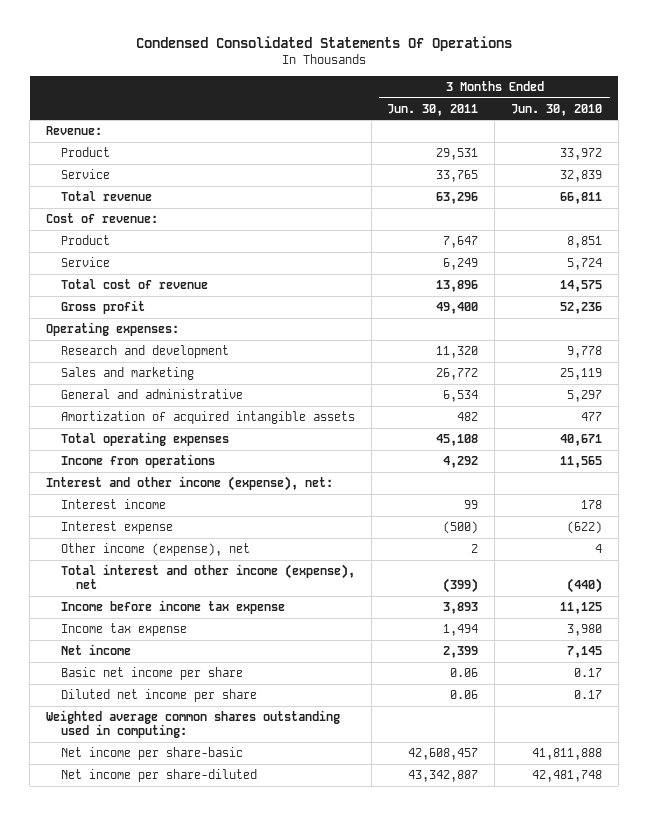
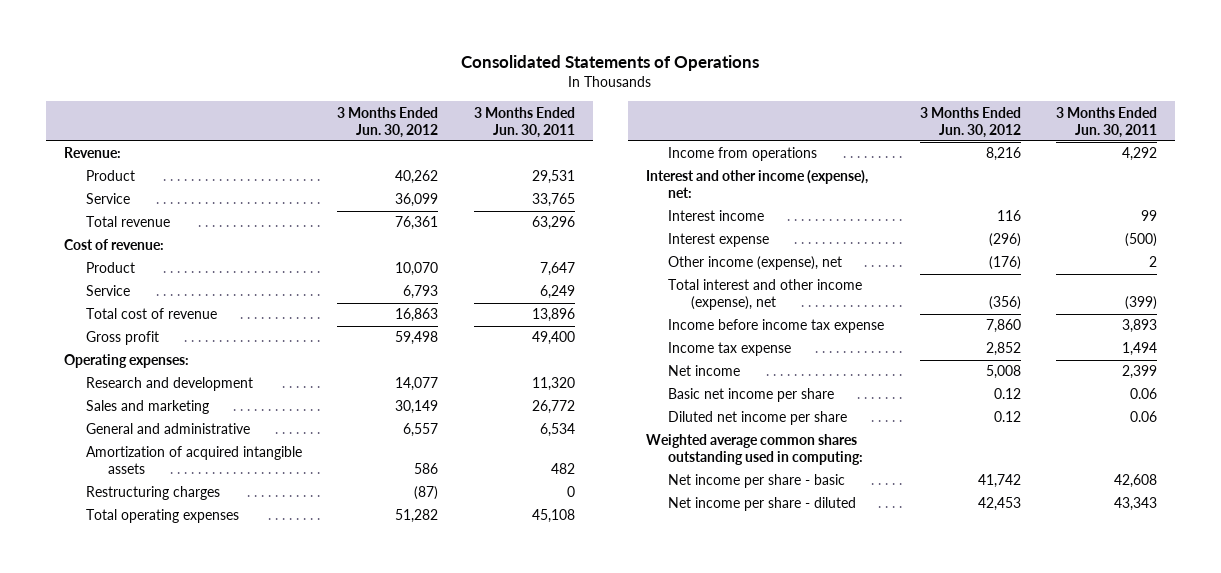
- Condensed Consolidated Statements Of Operations
+ Consolidated Statements of Operations
- | 3 Months Ended Jun. 30, 2011 | 3 Months Ended Jun. 30, 2010
+ | 3 Months Ended Jun. 30, 2012 | 3 Months Ended Jun. 30, 2011
+ Restructuring charges | (87) | 0
- Net income per share-basic | 42,608,457 | 41,811,888
- Net income per share-diluted | 43,342,887 | 42,481,748
+ Net income per share - basic | 41,742 | 42,608
+ Net income per share - diluted | 42,453 | 43,343

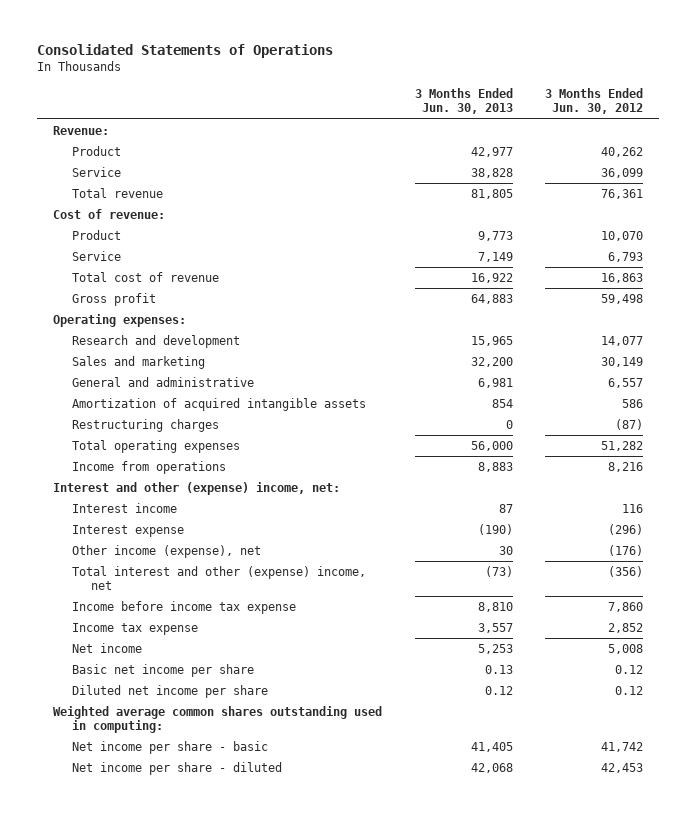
- | 3 Months Ended Jun. 30, 2012 | 3 Months Ended Jun. 30, 2011
+ | 3 Months Ended Jun. 30, 2013 | 3 Months Ended Jun. 30, 2012
- Interest and other income (expense), net:
+ Interest and other (expense) income, net:
- Total interest and other income (expense), net | (356) | (399)
+ Total interest and other (expense) income, net | (73) | (356)

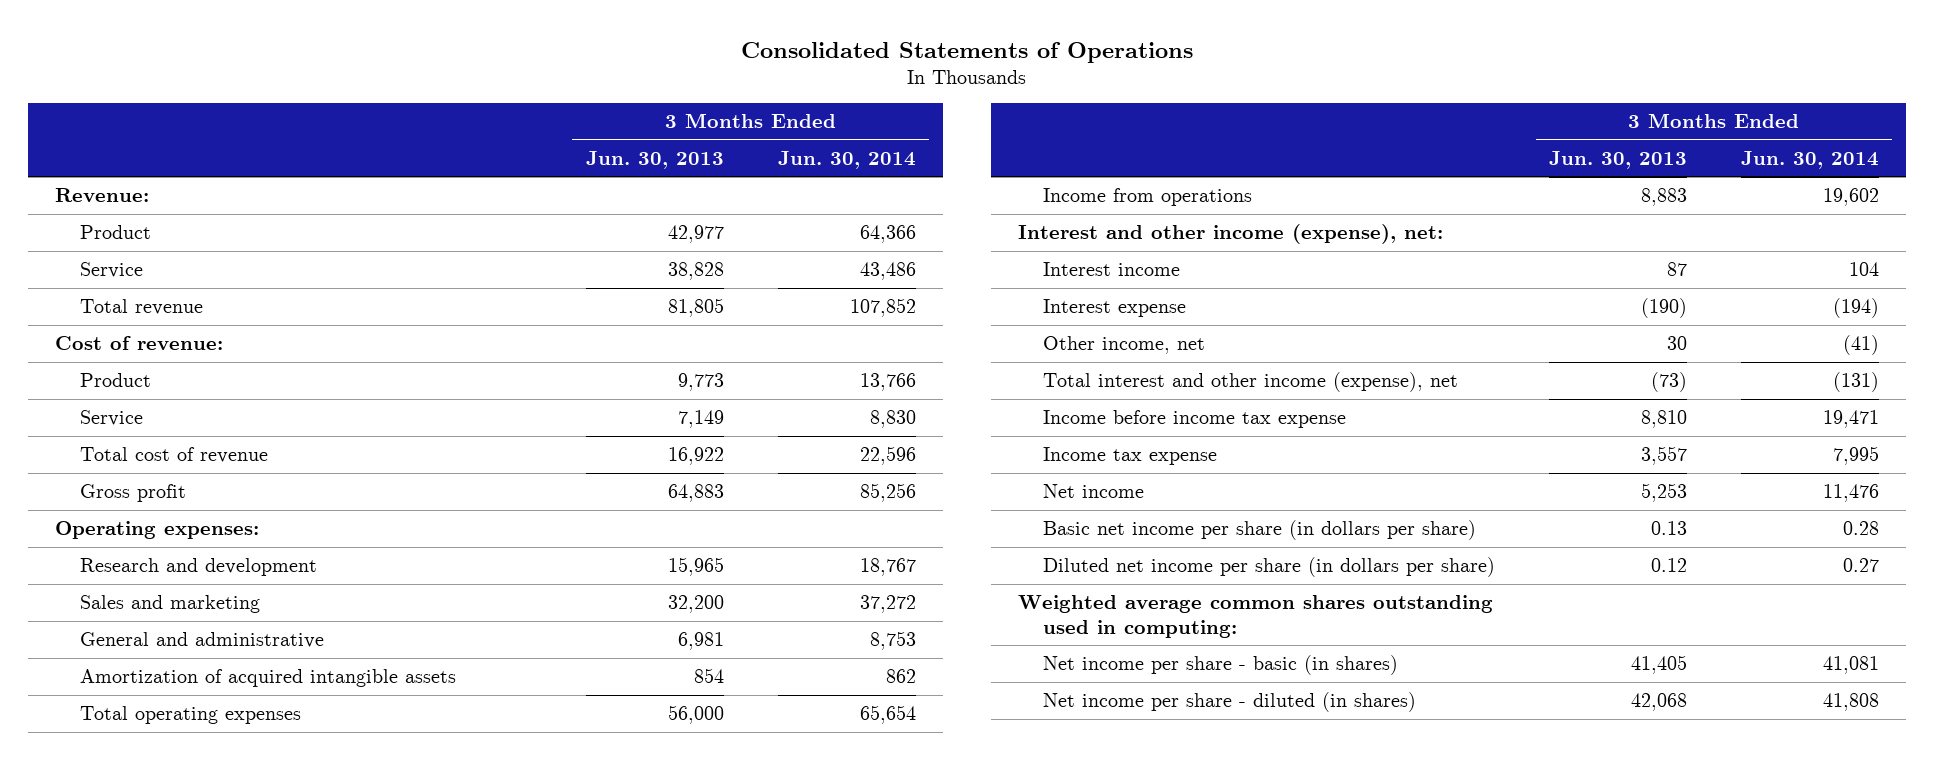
- | 3 Months Ended Jun. 30, 2013 | 3 Months Ended Jun. 30, 2012
+ | 3 Months Ended Jun. 30, 2013 | 3 Months Ended Jun. 30, 2014
- Restructuring charges | 0 | (87)
- Interest and other (expense) income, net:
+ Interest and other income (expense), net:
- Other income (expense), net | 30 | (176)
- Total interest and other (expense) income, net | (73) | (356)
+ Other income, net | 30 | (41)
+ Total interest and other income (expense), net | (73) | (131)
- Basic net income per share | 0.13 | 0.12
- Diluted net income per share | 0.12 | 0.12
+ Basic net income per share (in dollars per share) | 0.13 | 0.28
+ Diluted net income per share (in dollars per share) | 0.12 | 0.27
- Net income per share - basic | 41,405 | 41,742
- Net income per share - diluted | 42,068 | 42,453
+ Net income per share - basic (in shares) | 41,405 | 41,081
+ Net income per share - diluted (in shares) | 42,068 | 41,808

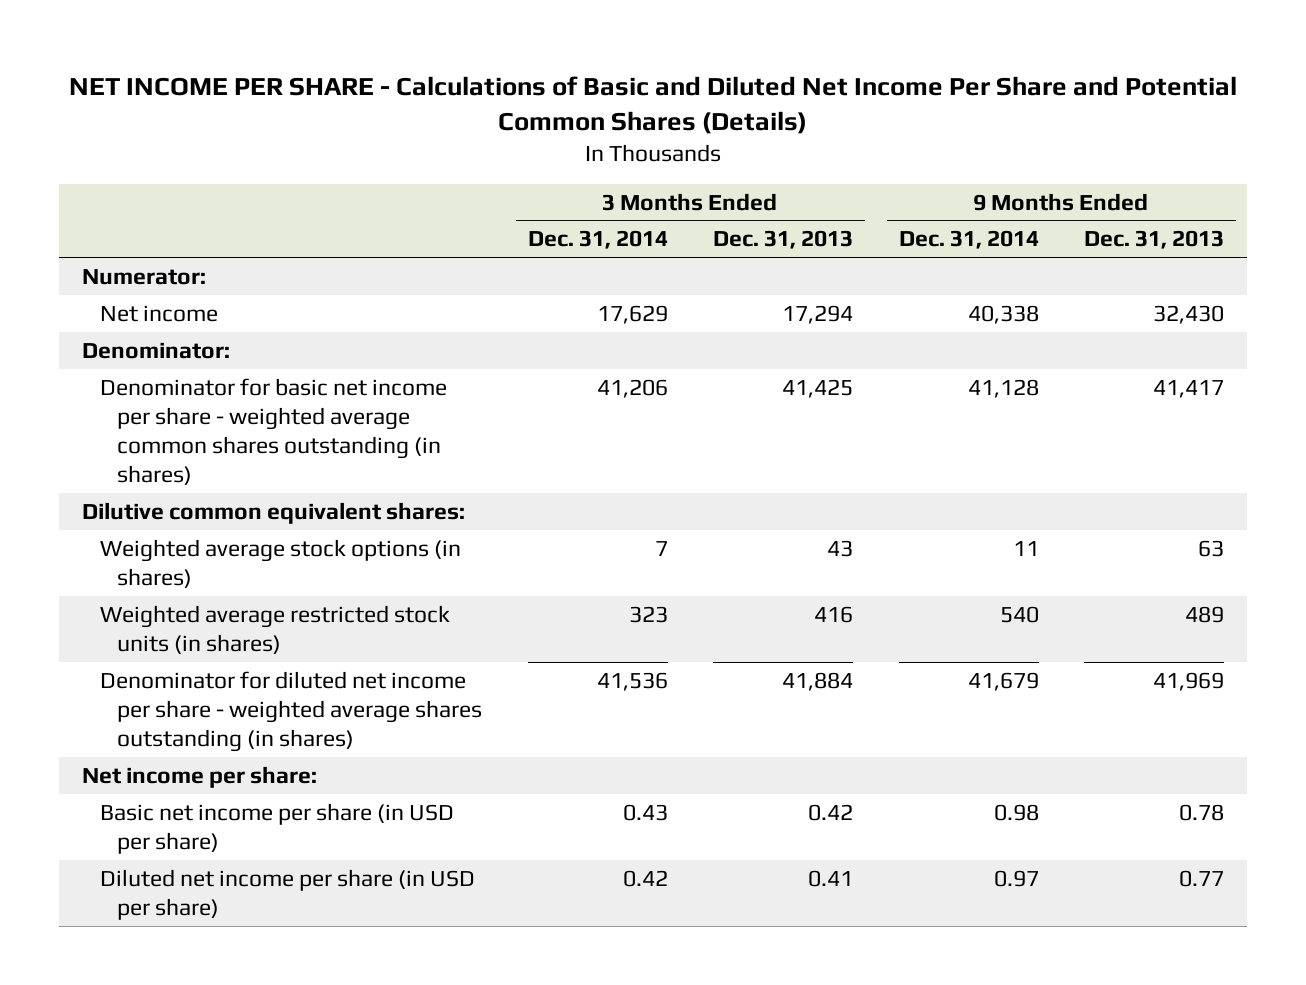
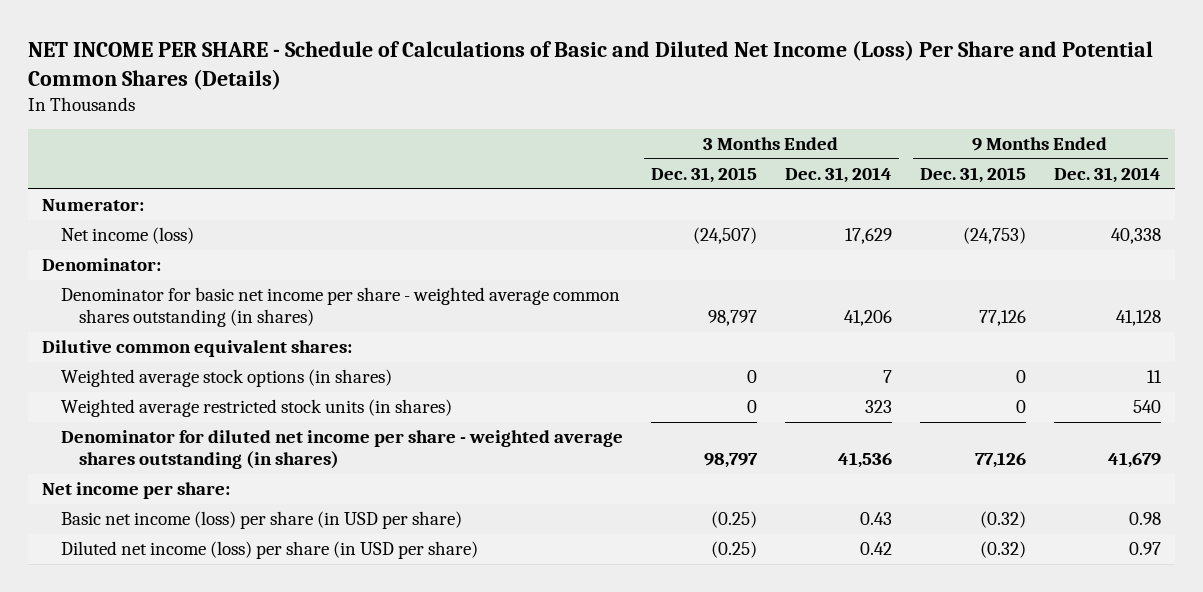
- NET INCOME PER SHARE - Calculations of Basic and Diluted Net Income Per Share and Potential Common Shares (Details)
+ NET INCOME PER SHARE - Schedule of Calculations of Basic and Diluted Net Income (Loss) Per Share and Potential Common Shares (Details)
- | 3 Months Ended Dec. 31, 2014 | 3 Months Ended Dec. 31, 2013 | 9 Months Ended Dec. 31, 2014 | 9 Months Ended Dec. 31, 2013
+ | 3 Months Ended Dec. 31, 2015 | 3 Months Ended Dec. 31, 2014 | 9 Months Ended Dec. 31, 2015 | 9 Months Ended Dec. 31, 2014
- Net income | 17,629 | 17,294 | 40,338 | 32,430
+ Net income (loss) | (24,507) | 17,629 | (24,753) | 40,338
- Basic net income per share (in USD per share) | 0.43 | 0.42 | 0.98 | 0.78
- Diluted net income per share (in USD per share) | 0.42 | 0.41 | 0.97 | 0.77
+ Basic net income (loss) per share (in USD per share) | (0.25) | 0.43 | (0.32) | 0.98
+ Diluted net income (loss) per share (in USD per share) | (0.25) | 0.42 | (0.32) | 0.97

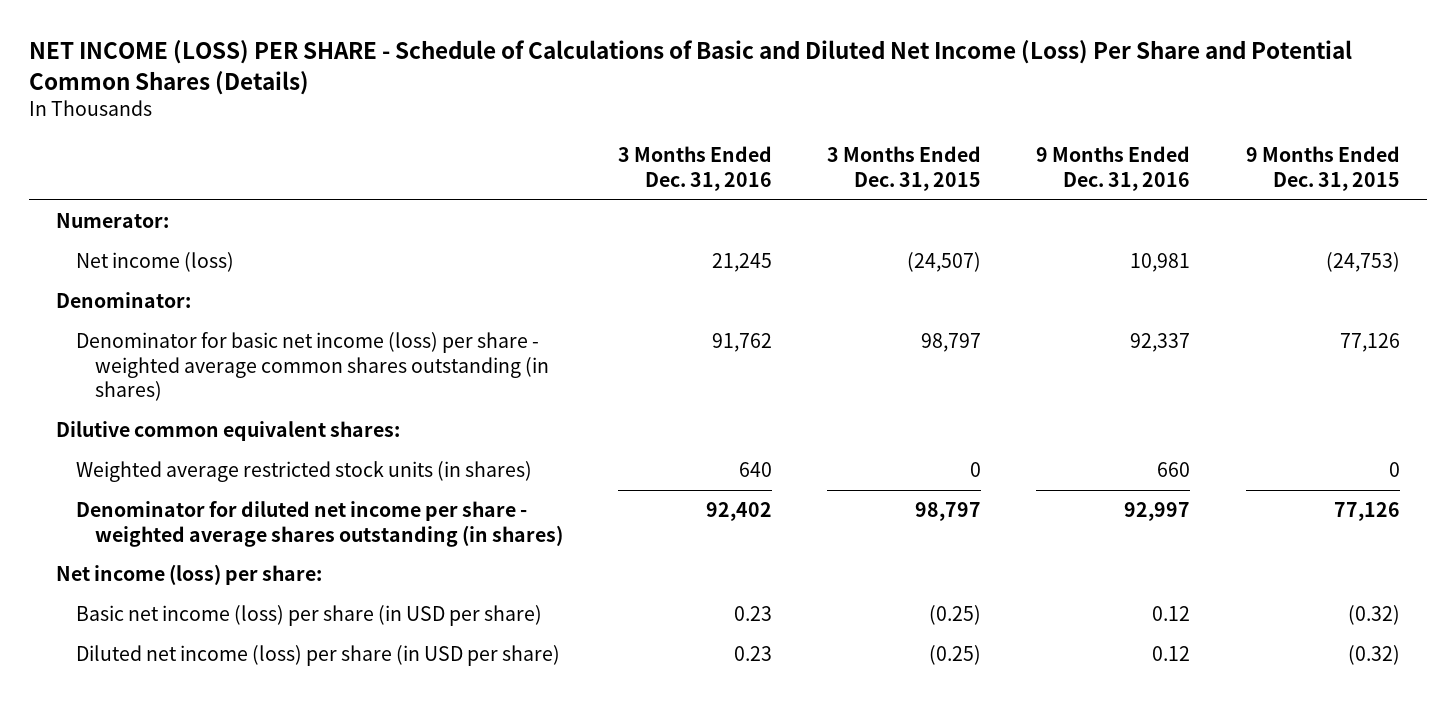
- NET INCOME PER SHARE - Schedule of Calculations of Basic and Diluted Net Income (Loss) Per Share and Potential Common Shares (Details)
+ NET INCOME (LOSS) PER SHARE - Schedule of Calculations of Basic and Diluted Net Income (Loss) Per Share and Potential Common Shares (Details)
- | 3 Months Ended Dec. 31, 2015 | 3 Months Ended Dec. 31, 2014 | 9 Months Ended Dec. 31, 2015 | 9 Months Ended Dec. 31, 2014
+ | 3 Months Ended Dec. 31, 2016 | 3 Months Ended Dec. 31, 2015 | 9 Months Ended Dec. 31, 2016 | 9 Months Ended Dec. 31, 2015
- Denominator for basic net income per share - weighted average common shares outstanding (in shares) | 98,797 | 41,206 | 77,126 | 41,128
+ Denominator for basic net income (loss) per share - weighted average common shares outstanding (in shares) | 91,762 | 98,797 | 92,337 | 77,126
- Weighted average stock options (in shares) | 0 | 7 | 0 | 11
- Net income per share:
+ Net income (loss) per share:

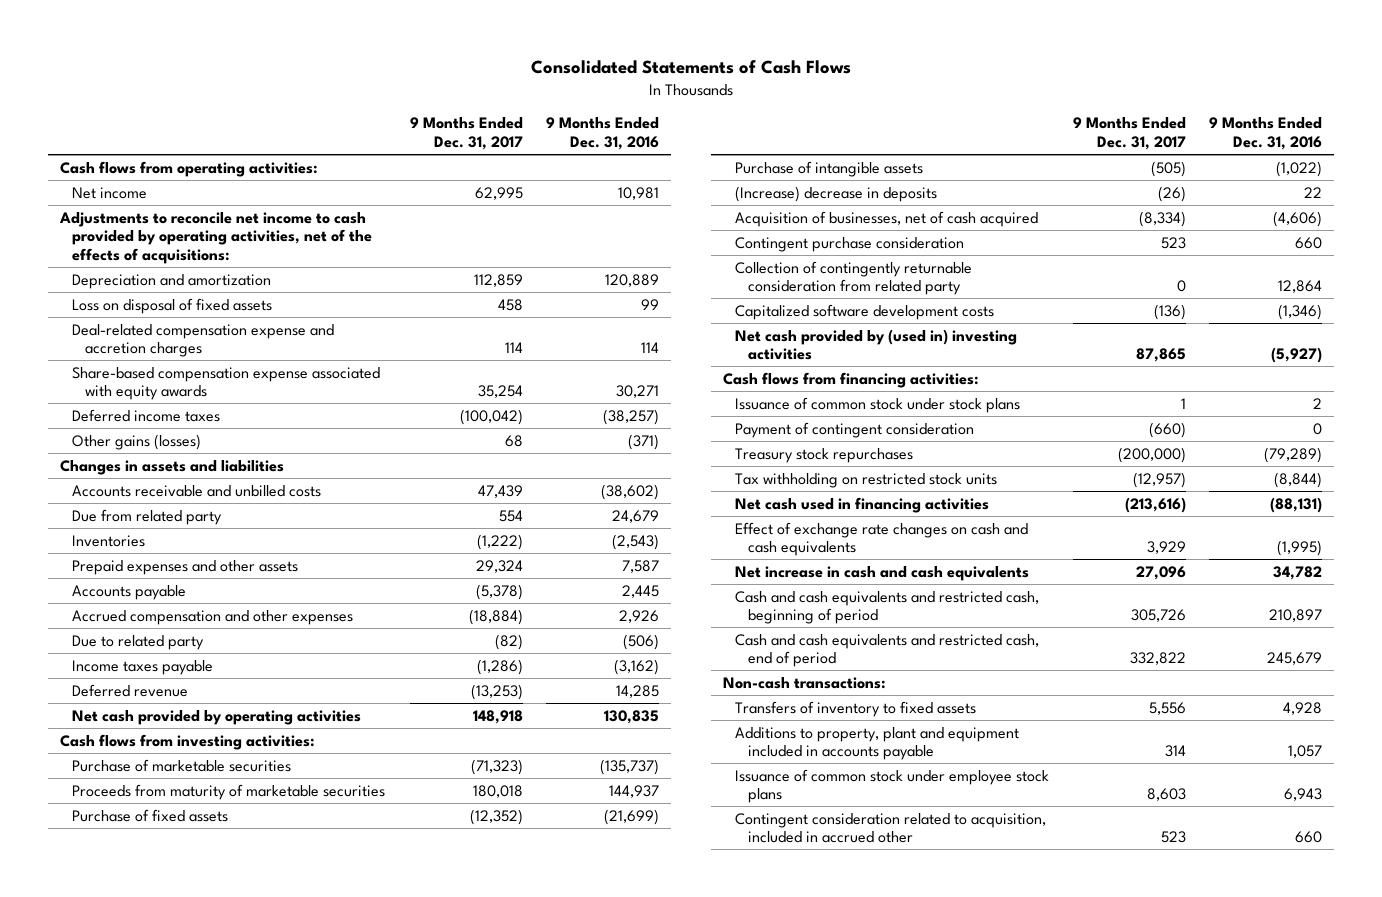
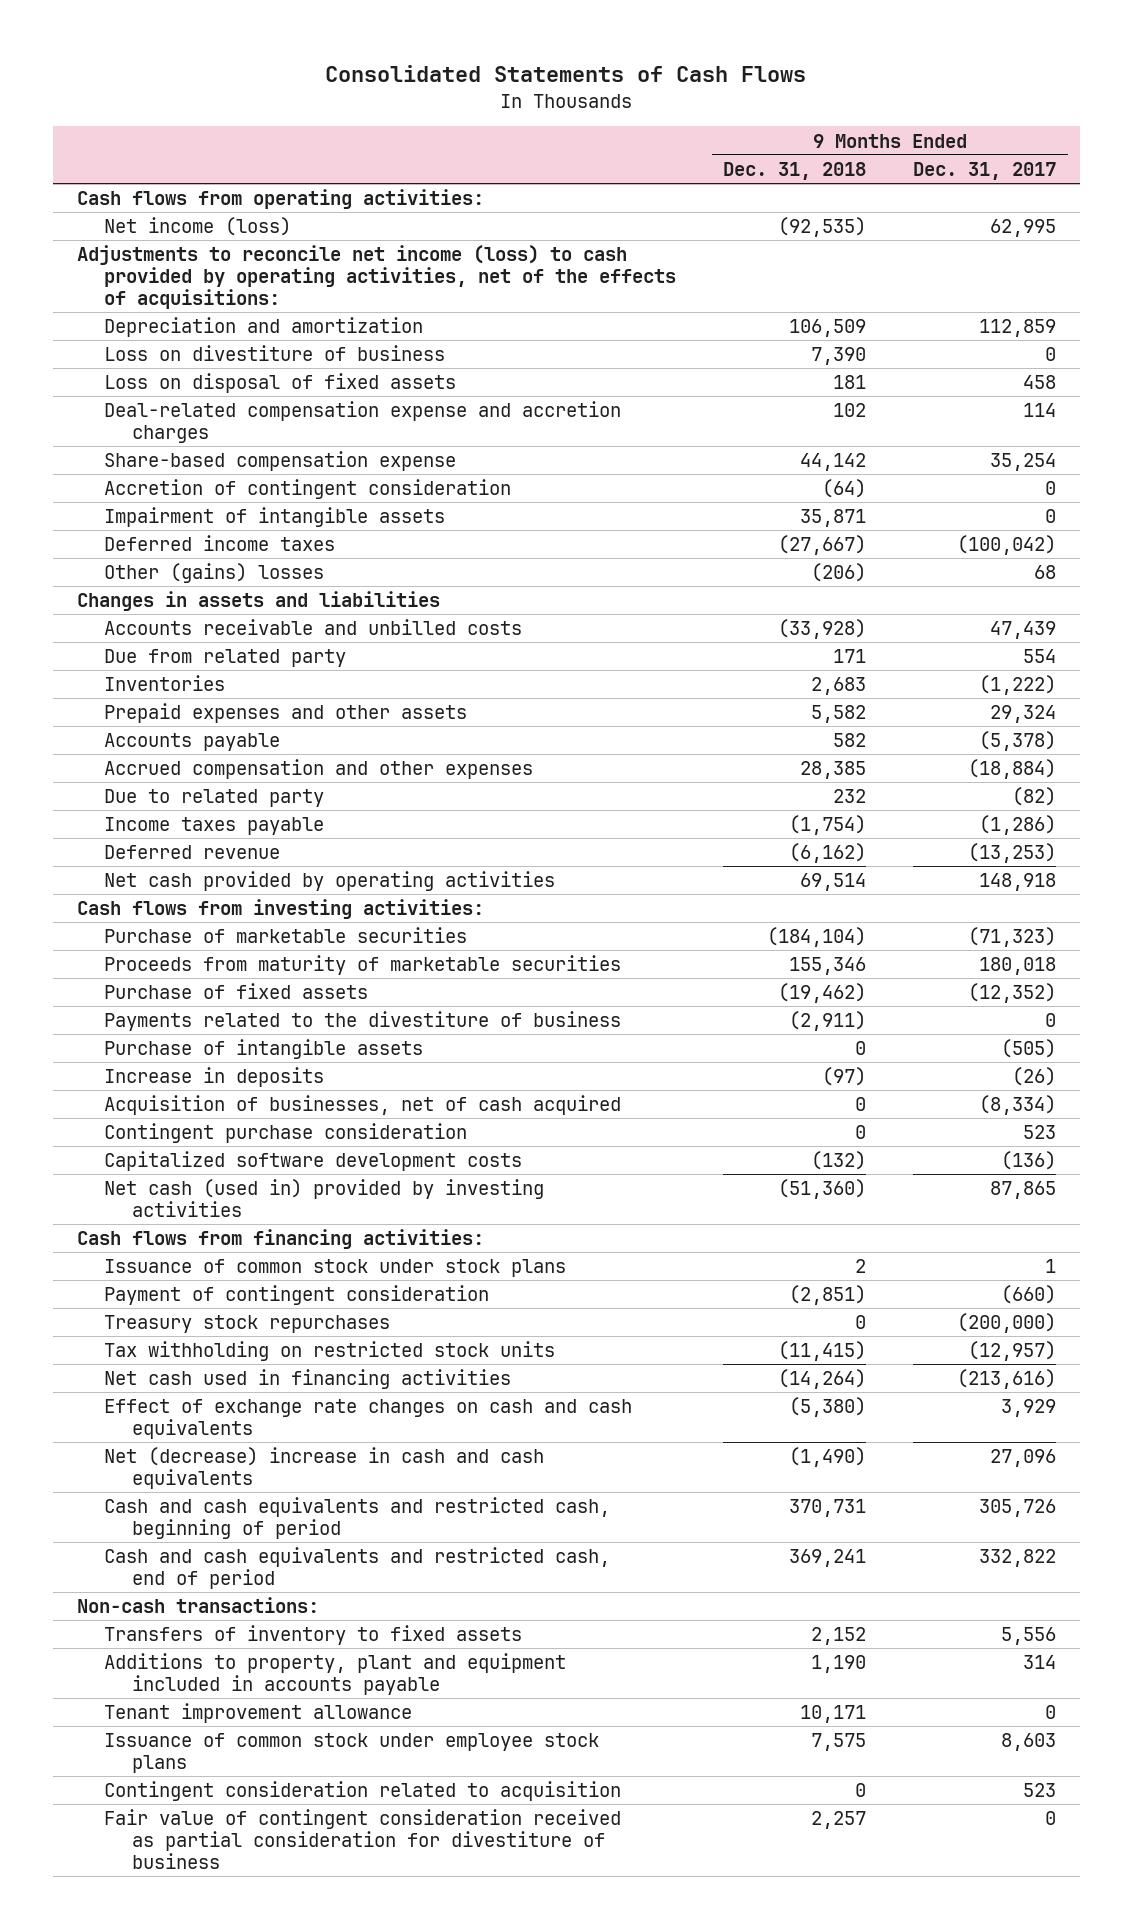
- | 9 Months Ended Dec. 31, 2017 | 9 Months Ended Dec. 31, 2016
+ | 9 Months Ended Dec. 31, 2018 | 9 Months Ended Dec. 31, 2017
- Net income | 62,995 | 10,981
- Adjustments to reconcile net income to cash provided by operating activities, net of the effects of acquisitions:
+ Net income (loss) | (92,535) | 62,995
+ Adjustments to reconcile net income (loss) to cash provided by operating activities, net of the effects of acquisitions:
+ Loss on divestiture of business | 7,390 | 0
- Share-based compensation expense associated with equity awards | 35,254 | 30,271
+ Share-based compensation expense | 44,142 | 35,254
+ Accretion of contingent consideration | (64) | 0
+ Impairment of intangible assets | 35,871 | 0
- Other gains (losses) | 68 | (371)
+ Other (gains) losses | (206) | 68
+ Payments related to the divestiture of business | (2,911) | 0
- (Increase) decrease in deposits | (26) | 22
+ Increase in deposits | (97) | (26)
- Collection of contingently returnable consideration from related party | 0 | 12,864
- Net cash provided by (used in) investing activities | 87,865 | (5,927)
+ Net cash (used in) provided by investing activities | (51,360) | 87,865
- Net increase in cash and cash equivalents | 27,096 | 34,782
+ Net (decrease) increase in cash and cash equivalents | (1,490) | 27,096
+ Tenant improvement allowance | 10,171 | 0
- Contingent consideration related to acquisition, included in accrued other | 523 | 660
+ Contingent consideration related to acquisition | 0 | 523
+ Fair value of contingent consideration received as partial consideration for divestiture of business | 2,257 | 0

